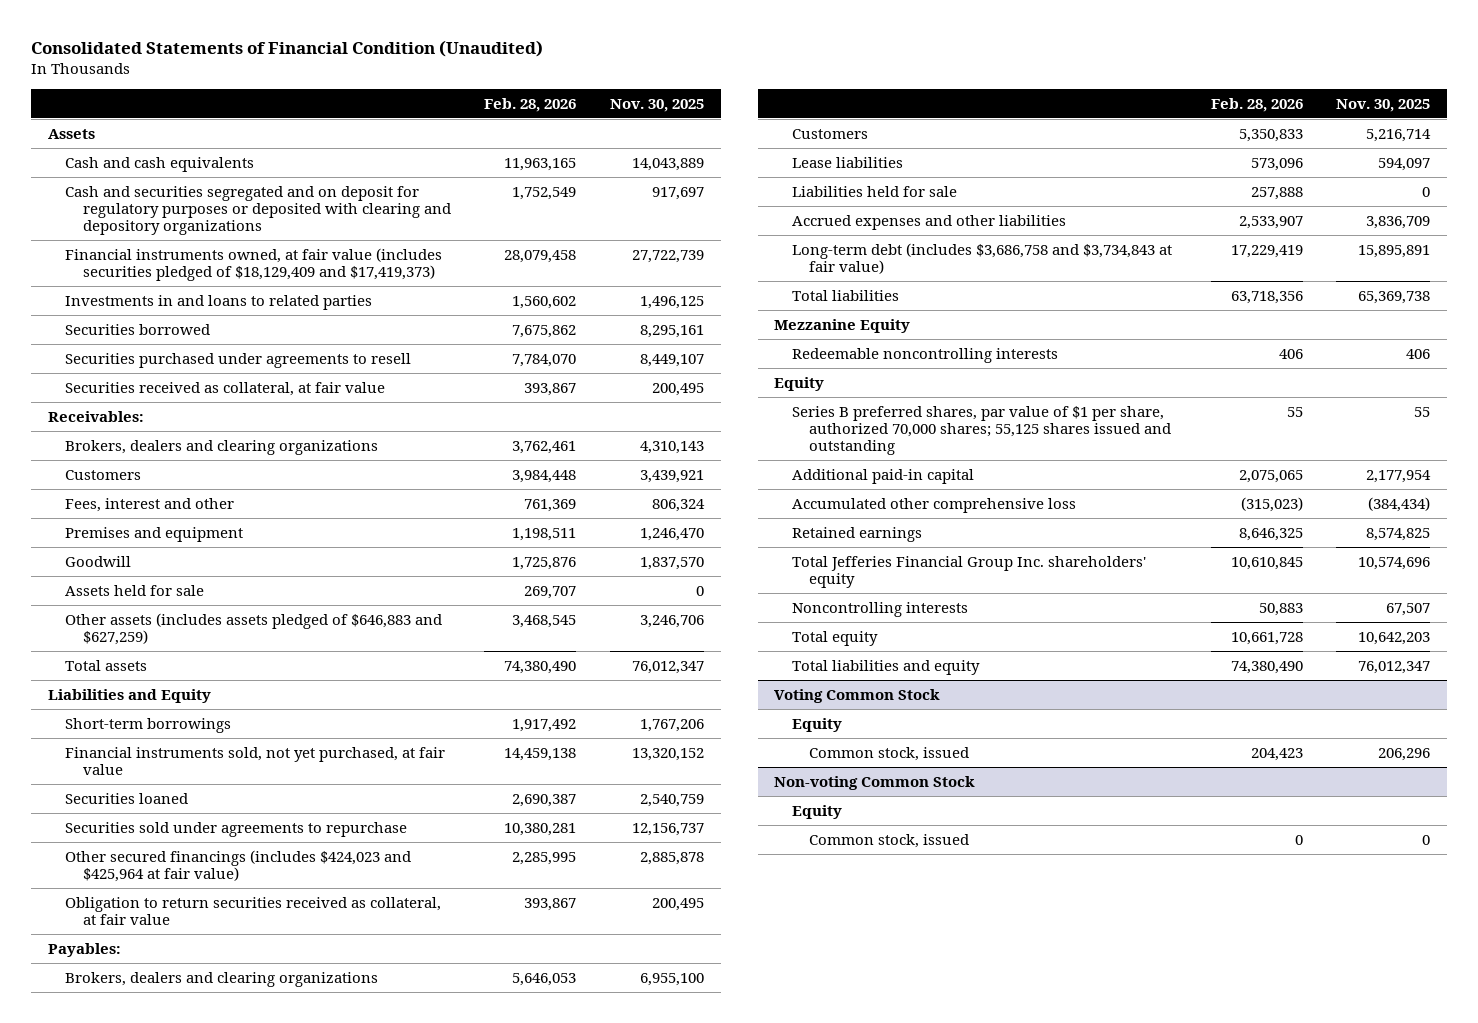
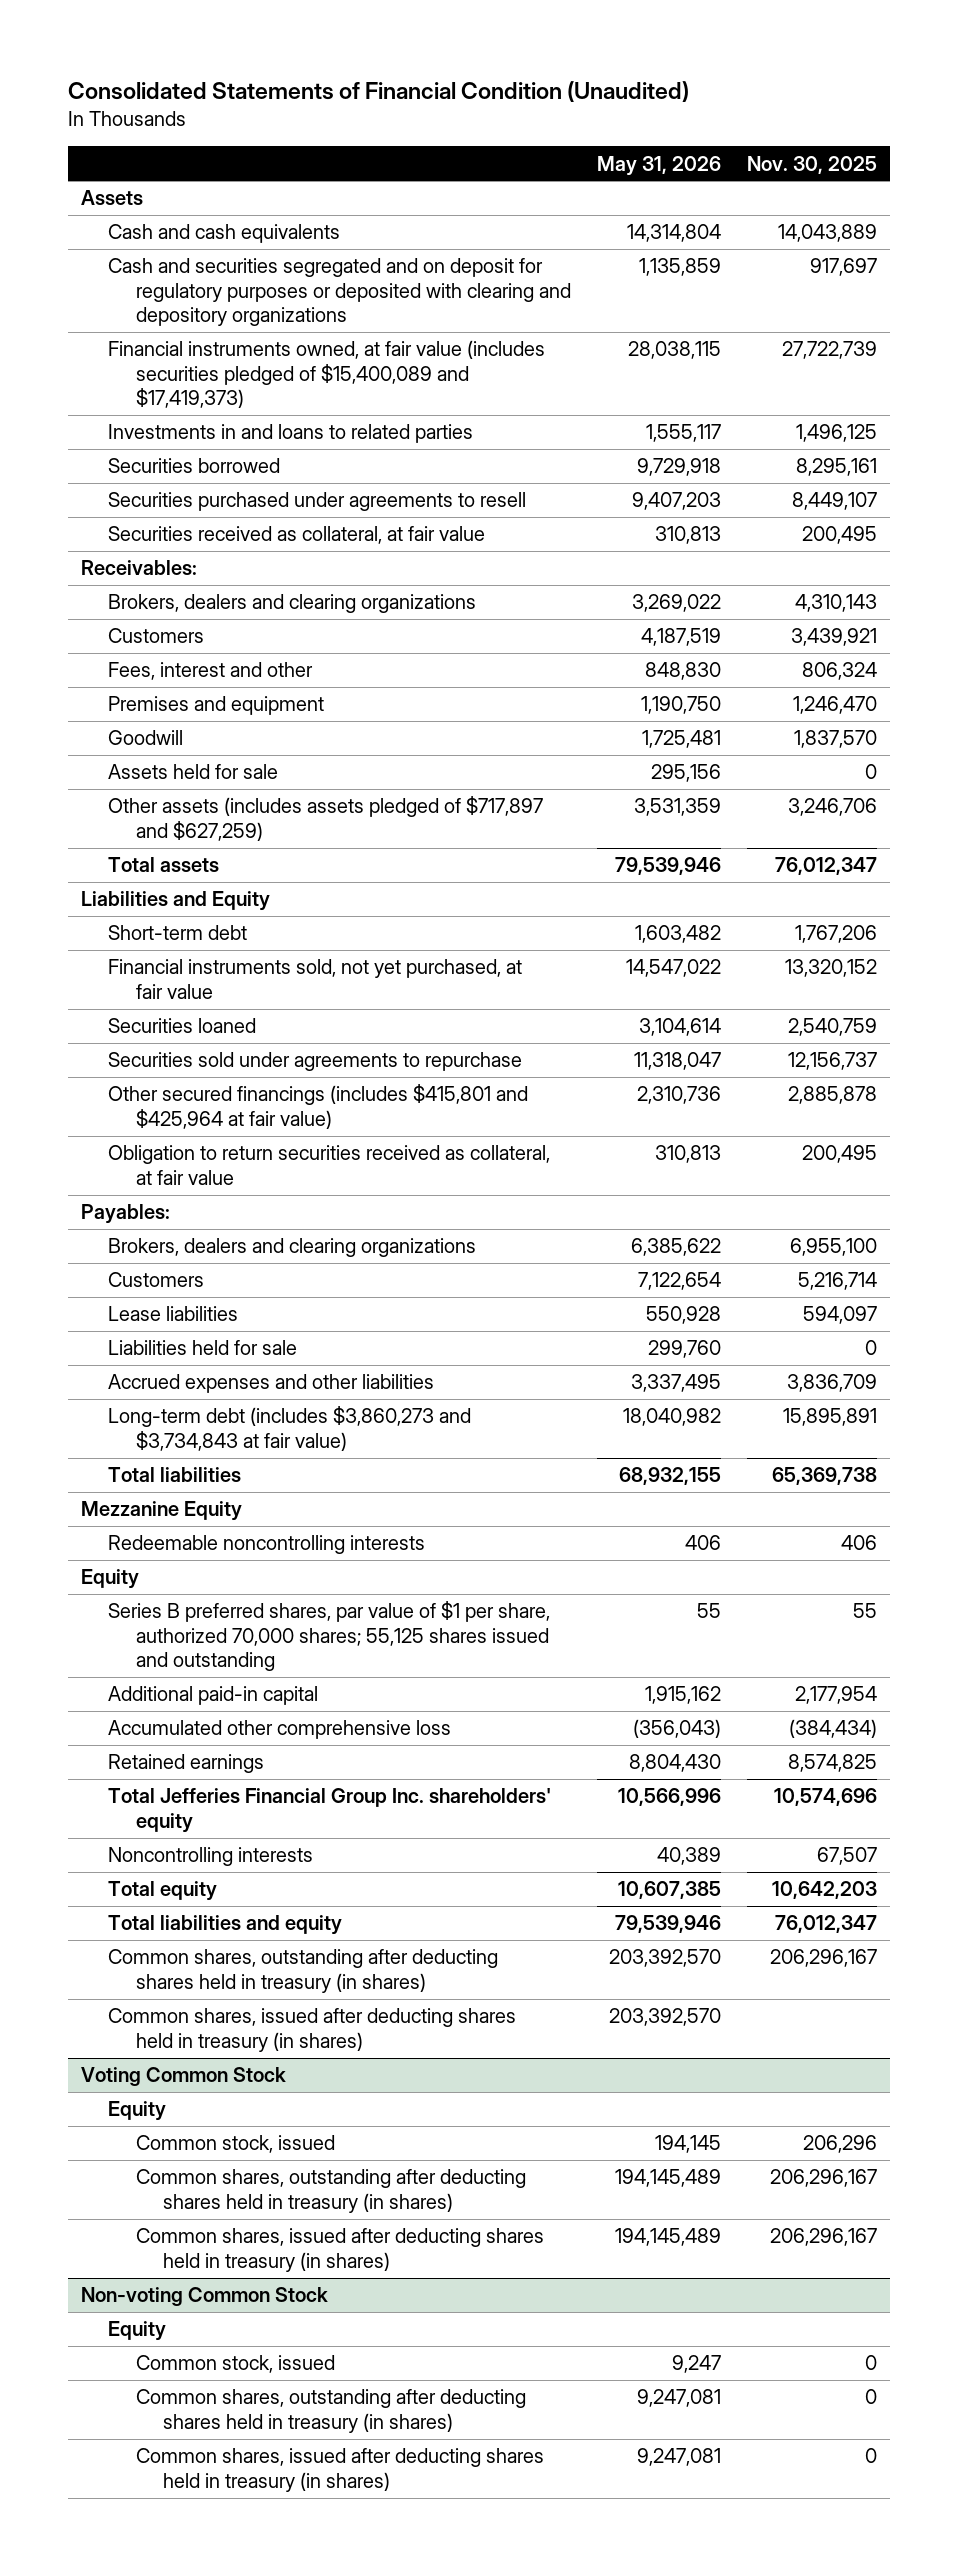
- | Feb. 28, 2026 | Nov. 30, 2025
+ | May 31, 2026 | Nov. 30, 2025
- Financial instruments owned, at fair value (includes securities pledged of $18,129,409 and $17,419,373) | 28,079,458 | 27,722,739
+ Financial instruments owned, at fair value (includes securities pledged of $15,400,089 and $17,419,373) | 28,038,115 | 27,722,739
- Other assets (includes assets pledged of $646,883 and $627,259) | 3,468,545 | 3,246,706
+ Other assets (includes assets pledged of $717,897 and $627,259) | 3,531,359 | 3,246,706
- Short-term borrowings | 1,917,492 | 1,767,206
+ Short-term debt | 1,603,482 | 1,767,206
- Other secured financings (includes $424,023 and $425,964 at fair value) | 2,285,995 | 2,885,878
+ Other secured financings (includes $415,801 and $425,964 at fair value) | 2,310,736 | 2,885,878
- Long-term debt (includes $3,686,758 and $3,734,843 at fair value) | 17,229,419 | 15,895,891
+ Long-term debt (includes $3,860,273 and $3,734,843 at fair value) | 18,040,982 | 15,895,891
+ Common shares, outstanding after deducting shares held in treasury (in shares) | 203,392,570 | 206,296,167
+ Common shares, issued after deducting shares held in treasury (in shares) | 203,392,570 |
@ Voting Common Stock
+ Common shares, outstanding after deducting shares held in treasury (in shares) | 194,145,489 | 206,296,167
+ Common shares, issued after deducting shares held in treasury (in shares) | 194,145,489 | 206,296,167
@ Non-voting Common Stock
+ Common shares, outstanding after deducting shares held in treasury (in shares) | 9,247,081 | 0
+ Common shares, issued after deducting shares held in treasury (in shares) | 9,247,081 | 0

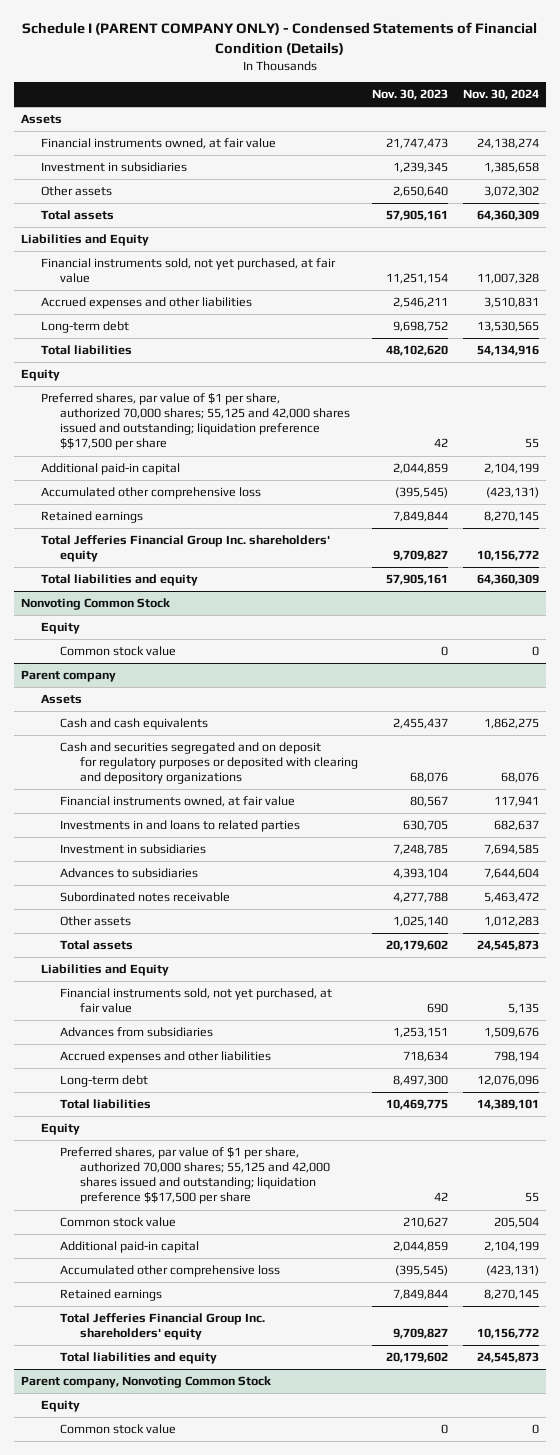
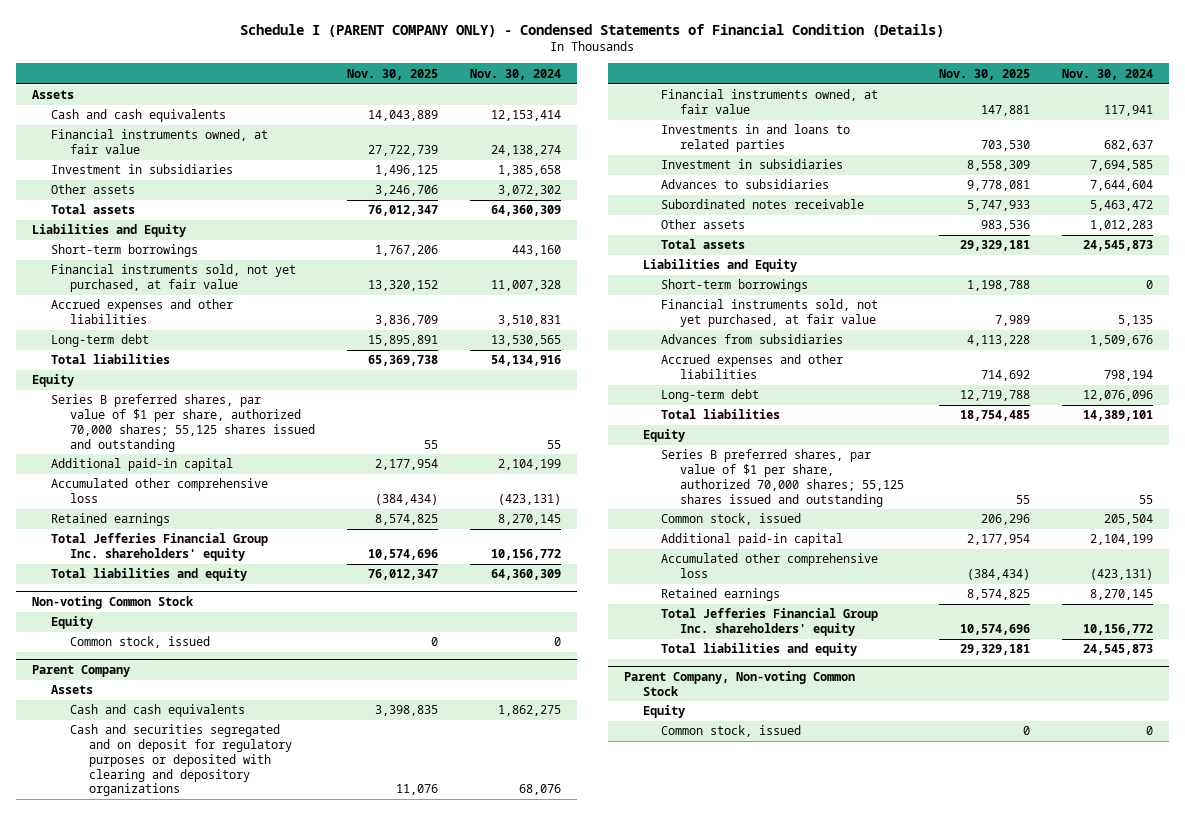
- | Nov. 30, 2023 | Nov. 30, 2024
+ | Nov. 30, 2025 | Nov. 30, 2024
+ Cash and cash equivalents | 14,043,889 | 12,153,414
+ Short-term borrowings | 1,767,206 | 443,160
- Preferred shares, par value of $1 per share, authorized 70,000 shares; 55,125 and 42,000 shares issued and outstanding; liquidation preference $$17,500 per share | 42 | 55
+ Series B preferred shares, par value of $1 per share, authorized 70,000 shares; 55,125 shares issued and outstanding | 55 | 55
- Nonvoting Common Stock
+ Non-voting Common Stock
- Common stock value | 0 | 0
- Parent company
+ Common stock, issued | 0 | 0
+ Parent Company
+ Short-term borrowings | 1,198,788 | 0
- Preferred shares, par value of $1 per share, authorized 70,000 shares; 55,125 and 42,000 shares issued and outstanding; liquidation preference $$17,500 per share | 42 | 55
- Common stock value | 210,627 | 205,504
+ Series B preferred shares, par value of $1 per share, authorized 70,000 shares; 55,125 shares issued and outstanding | 55 | 55
+ Common stock, issued | 206,296 | 205,504
- Parent company, Nonvoting Common Stock
+ Parent Company, Non-voting Common Stock
- Common stock value | 0 | 0
+ Common stock, issued | 0 | 0

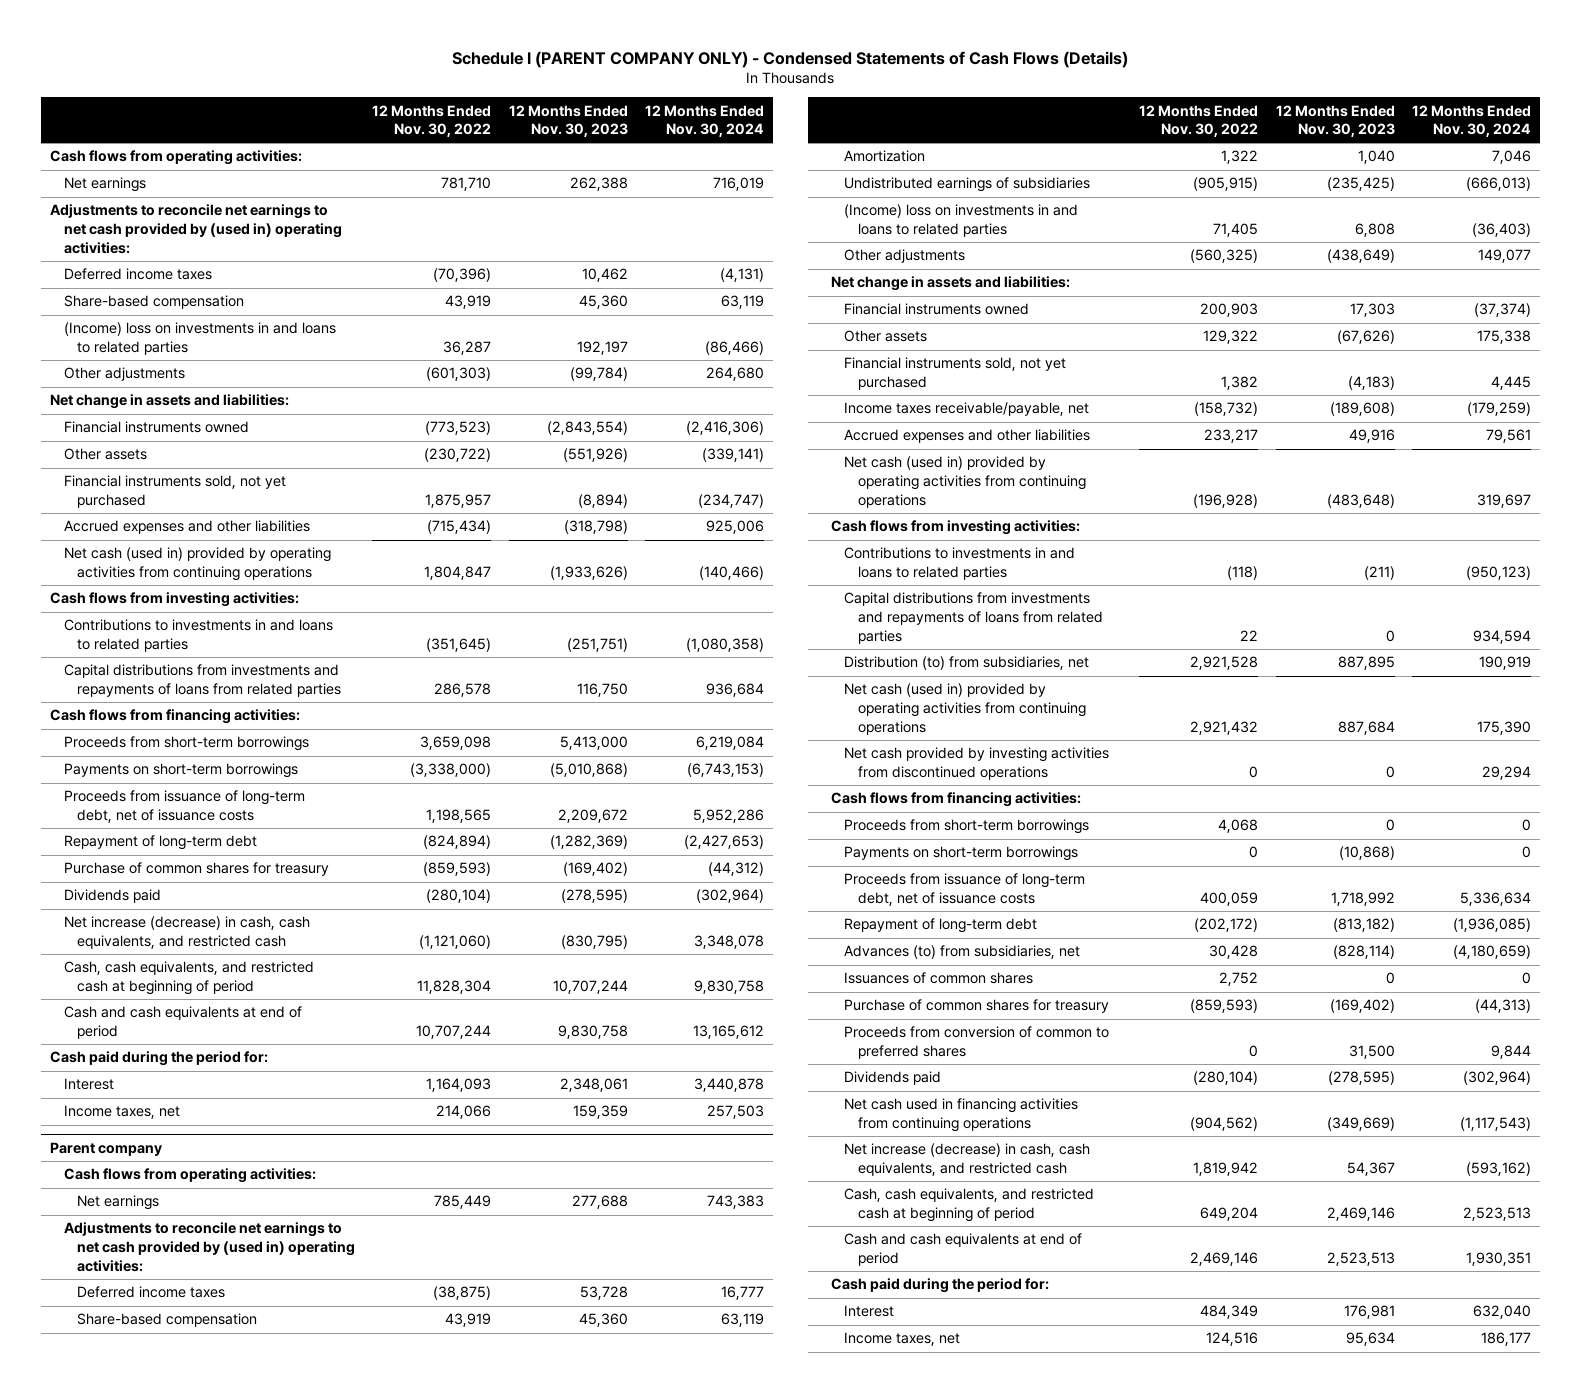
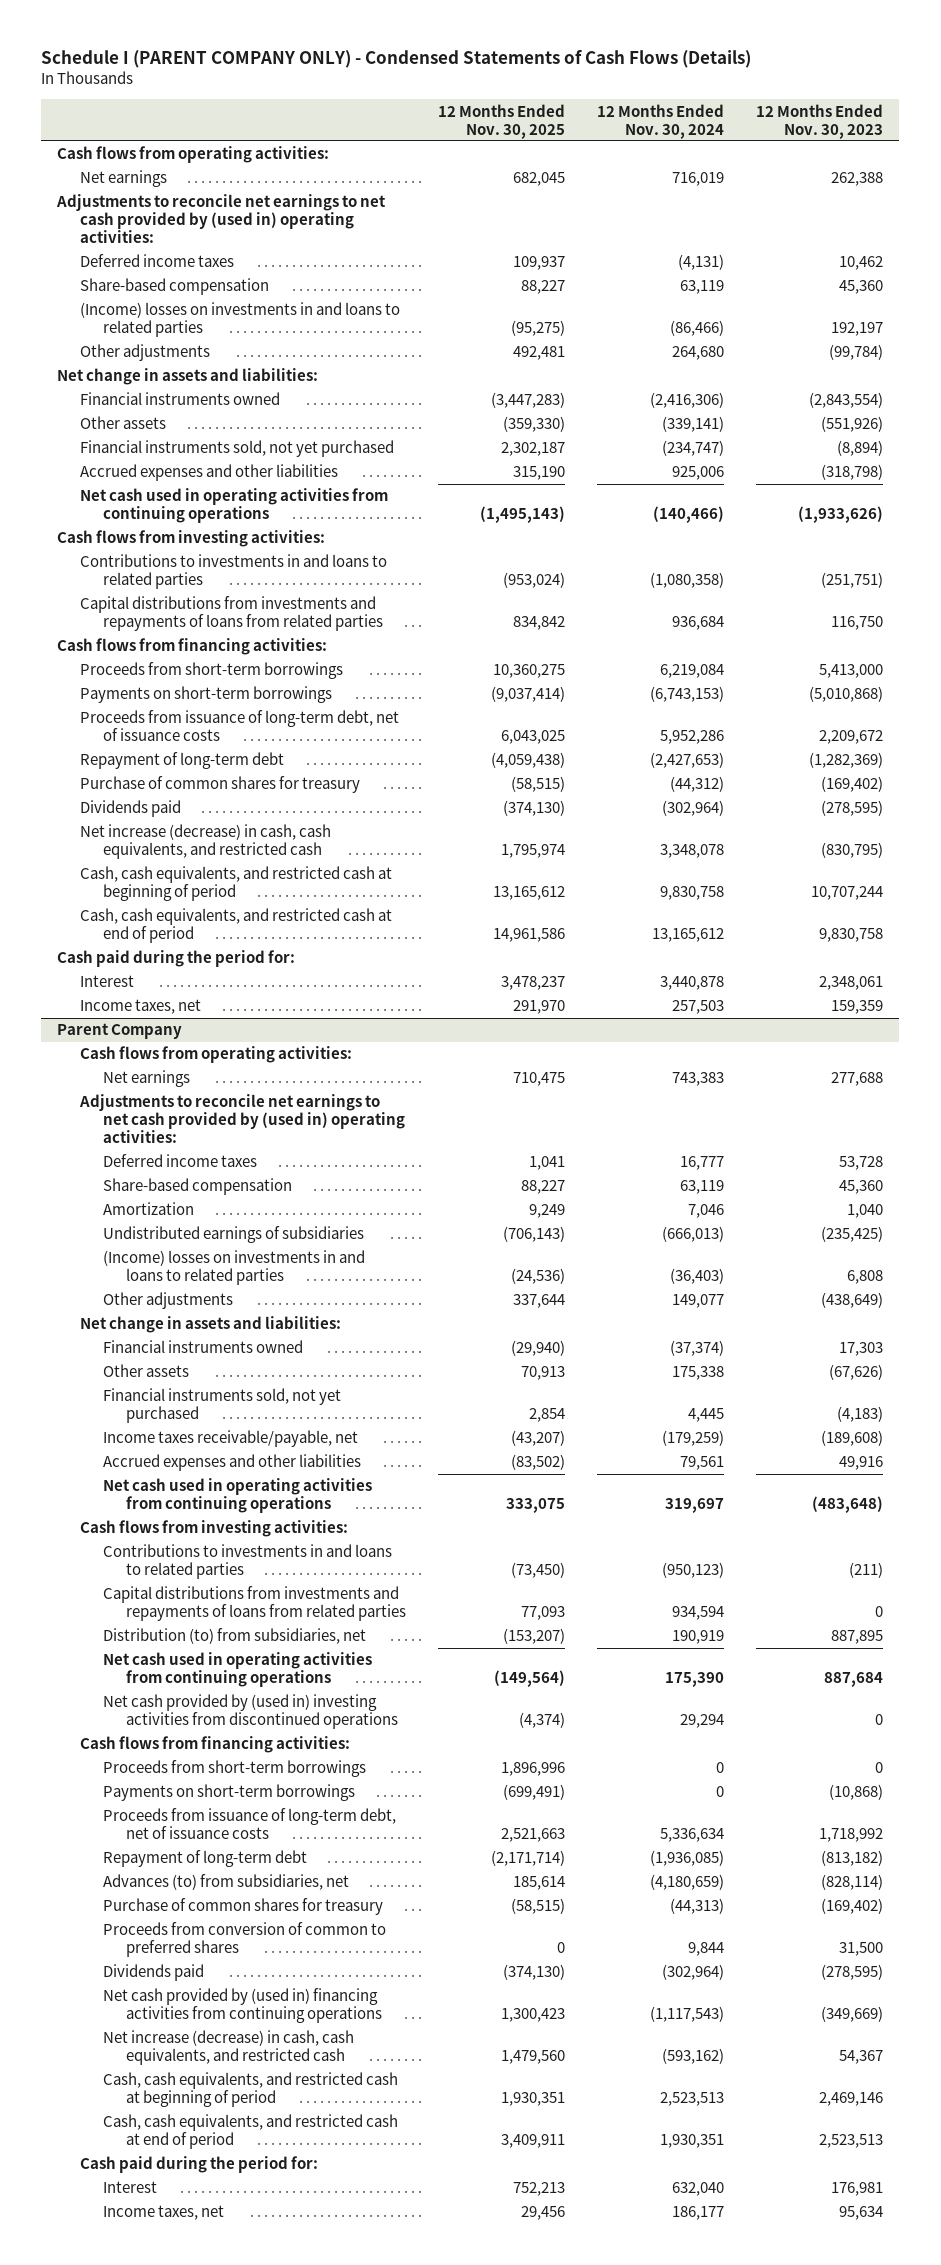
- | 12 Months Ended Nov. 30, 2022 | 12 Months Ended Nov. 30, 2023 | 12 Months Ended Nov. 30, 2024
+ | 12 Months Ended Nov. 30, 2025 | 12 Months Ended Nov. 30, 2024 | 12 Months Ended Nov. 30, 2023
- (Income) loss on investments in and loans to related parties | 36,287 | 192,197 | (86,466)
+ (Income) losses on investments in and loans to related parties | (95,275) | (86,466) | 192,197
- Net cash (used in) provided by operating activities from continuing operations | 1,804,847 | (1,933,626) | (140,466)
+ Net cash used in operating activities from continuing operations | (1,495,143) | (140,466) | (1,933,626)
- Cash and cash equivalents at end of period | 10,707,244 | 9,830,758 | 13,165,612
+ Cash, cash equivalents, and restricted cash at end of period | 14,961,586 | 13,165,612 | 9,830,758
- Parent company
+ Parent Company
- (Income) loss on investments in and loans to related parties | 71,405 | 6,808 | (36,403)
+ (Income) losses on investments in and loans to related parties | (24,536) | (36,403) | 6,808
- Net cash (used in) provided by operating activities from continuing operations | (196,928) | (483,648) | 319,697
+ Net cash used in operating activities from continuing operations | 333,075 | 319,697 | (483,648)
- Net cash (used in) provided by operating activities from continuing operations | 2,921,432 | 887,684 | 175,390
- Net cash provided by investing activities from discontinued operations | 0 | 0 | 29,294
+ Net cash used in operating activities from continuing operations | (149,564) | 175,390 | 887,684
+ Net cash provided by (used in) investing activities from discontinued operations | (4,374) | 29,294 | 0
- Issuances of common shares | 2,752 | 0 | 0
- Net cash used in financing activities from continuing operations | (904,562) | (349,669) | (1,117,543)
+ Net cash provided by (used in) financing activities from continuing operations | 1,300,423 | (1,117,543) | (349,669)
- Cash and cash equivalents at end of period | 2,469,146 | 2,523,513 | 1,930,351
+ Cash, cash equivalents, and restricted cash at end of period | 3,409,911 | 1,930,351 | 2,523,513

